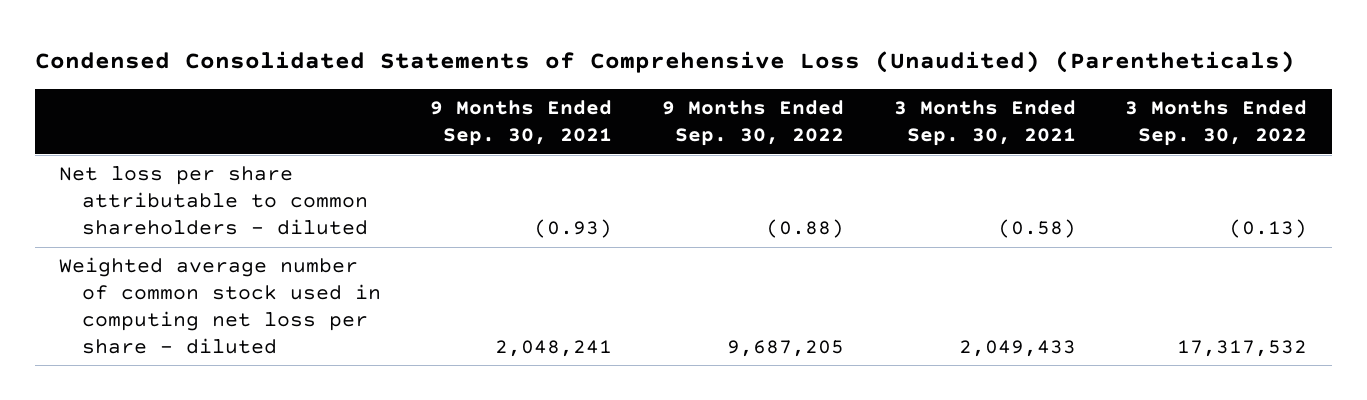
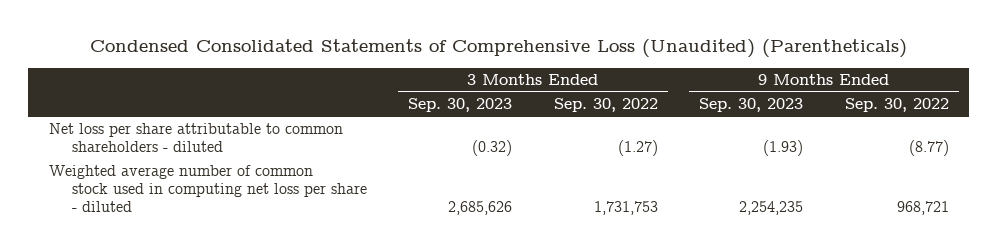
- | 9 Months Ended Sep. 30, 2021 | 9 Months Ended Sep. 30, 2022 | 3 Months Ended Sep. 30, 2021 | 3 Months Ended Sep. 30, 2022
+ | 3 Months Ended Sep. 30, 2023 | 3 Months Ended Sep. 30, 2022 | 9 Months Ended Sep. 30, 2023 | 9 Months Ended Sep. 30, 2022
- Net loss per share attributable to common shareholders - diluted | (0.93) | (0.88) | (0.58) | (0.13)
- Weighted average number of common stock used in computing net loss per share - diluted | 2,048,241 | 9,687,205 | 2,049,433 | 17,317,532
+ Net loss per share attributable to common shareholders - diluted | (0.32) | (1.27) | (1.93) | (8.77)
+ Weighted average number of common stock used in computing net loss per share - diluted | 2,685,626 | 1,731,753 | 2,254,235 | 968,721

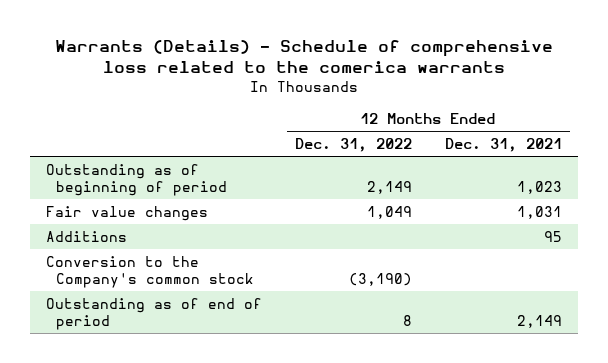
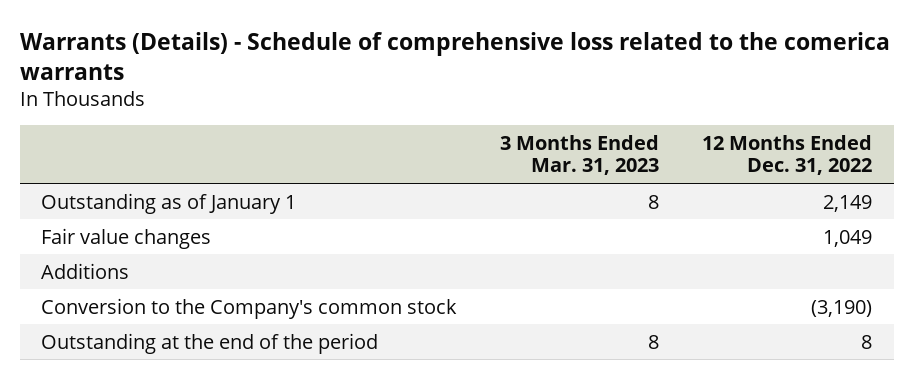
- | 12 Months Ended Dec. 31, 2022 | 12 Months Ended Dec. 31, 2021
+ | 3 Months Ended Mar. 31, 2023 | 12 Months Ended Dec. 31, 2022
- Outstanding as of beginning of period | 2,149 | 1,023
+ Outstanding as of January 1 | 8 | 2,149
- Outstanding as of end of period | 8 | 2,149
+ Outstanding at the end of the period | 8 | 8

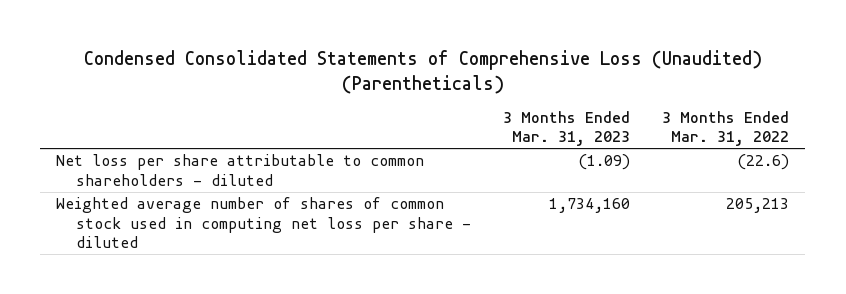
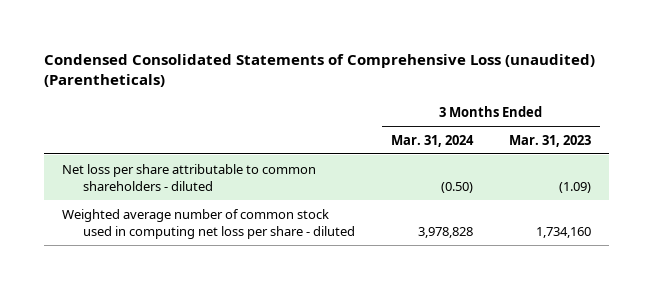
- Condensed Consolidated Statements of Comprehensive Loss (Unaudited) (Parentheticals)
+ Condensed Consolidated Statements of Comprehensive Loss (unaudited) (Parentheticals)
- | 3 Months Ended Mar. 31, 2023 | 3 Months Ended Mar. 31, 2022
+ | 3 Months Ended Mar. 31, 2024 | 3 Months Ended Mar. 31, 2023
- Weighted average number of shares of common stock used in computing net loss per share - diluted | 1,734,160 | 205,213
+ Weighted average number of common stock used in computing net loss per share - diluted | 3,978,828 | 1,734,160

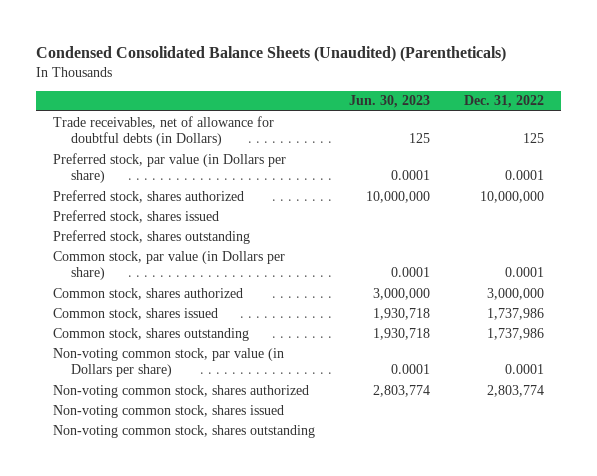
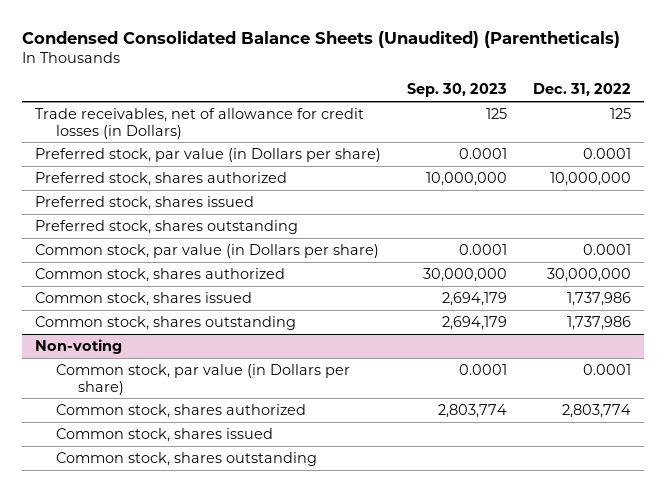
- | Jun. 30, 2023 | Dec. 31, 2022
+ | Sep. 30, 2023 | Dec. 31, 2022
- Trade receivables, net of allowance for doubtful debts (in Dollars) | 125 | 125
+ Trade receivables, net of allowance for credit losses (in Dollars) | 125 | 125
- Common stock, shares authorized | 3,000,000 | 3,000,000
+ Common stock, shares authorized | 30,000,000 | 30,000,000
- Non-voting common stock, par value (in Dollars per share) | 0.0001 | 0.0001
- Non-voting common stock, shares authorized | 2,803,774 | 2,803,774
- Non-voting common stock, shares issued
- Non-voting common stock, shares outstanding
+ Non-voting
+ Common stock, par value (in Dollars per share) | 0.0001 | 0.0001
+ Common stock, shares authorized | 2,803,774 | 2,803,774
+ Common stock, shares issued
+ Common stock, shares outstanding

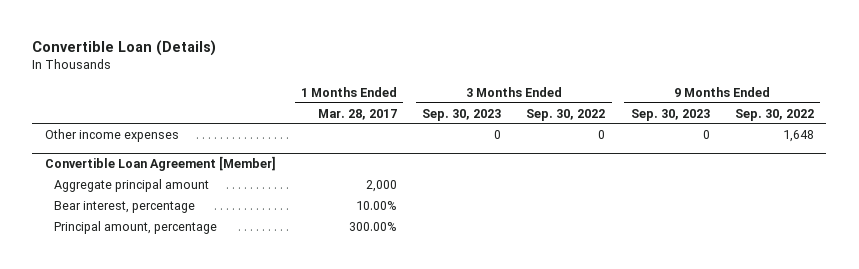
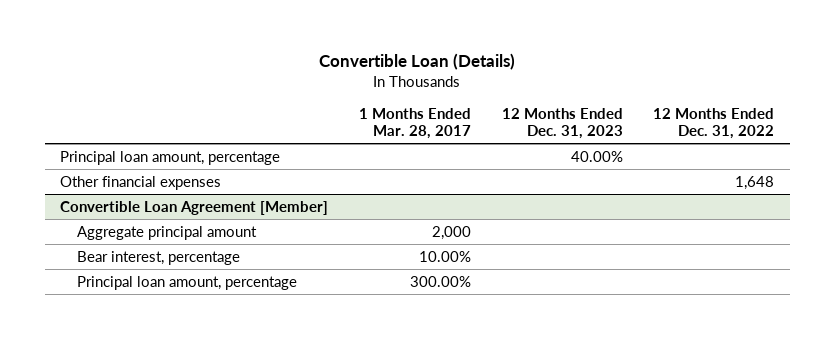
- | 1 Months Ended Mar. 28, 2017 | 3 Months Ended Sep. 30, 2023 | 3 Months Ended Sep. 30, 2022 | 9 Months Ended Sep. 30, 2023 | 9 Months Ended Sep. 30, 2022
+ | 1 Months Ended Mar. 28, 2017 | 12 Months Ended Dec. 31, 2023 | 12 Months Ended Dec. 31, 2022
- Other income expenses | | 0 | 0 | 0 | 1,648
+ Principal loan amount, percentage | | 40.00% |
+ Other financial expenses | | | 1,648
@ Convertible Loan Agreement [Member]
- Principal amount, percentage | 300.00% | | | |
+ Principal loan amount, percentage | 300.00% | |

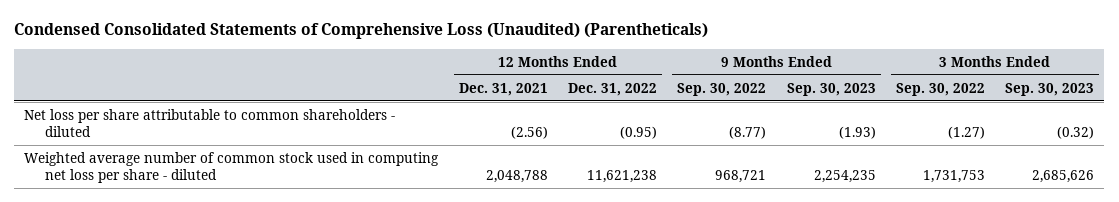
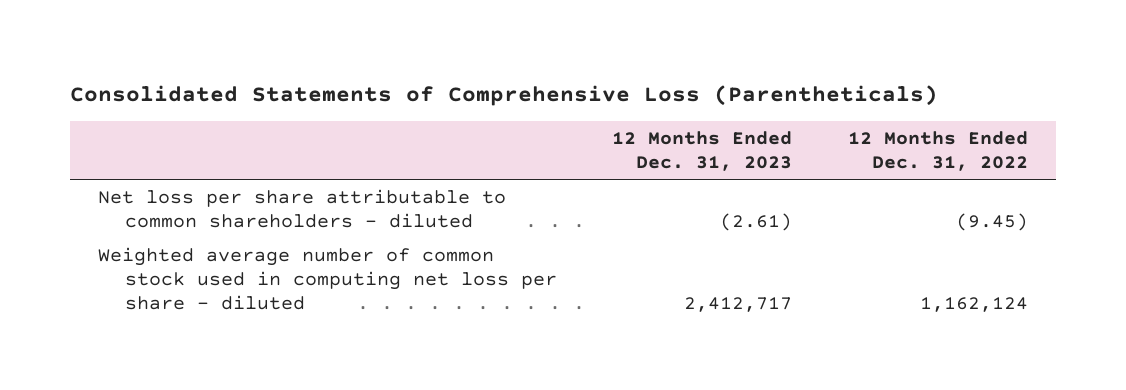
- Condensed Consolidated Statements of Comprehensive Loss (Unaudited) (Parentheticals)
+ Consolidated Statements of Comprehensive Loss (Parentheticals)
- | 12 Months Ended Dec. 31, 2021 | 12 Months Ended Dec. 31, 2022 | 9 Months Ended Sep. 30, 2022 | 9 Months Ended Sep. 30, 2023 | 3 Months Ended Sep. 30, 2022 | 3 Months Ended Sep. 30, 2023
+ | 12 Months Ended Dec. 31, 2023 | 12 Months Ended Dec. 31, 2022
- Net loss per share attributable to common shareholders - diluted | (2.56) | (0.95) | (8.77) | (1.93) | (1.27) | (0.32)
- Weighted average number of common stock used in computing net loss per share - diluted | 2,048,788 | 11,621,238 | 968,721 | 2,254,235 | 1,731,753 | 2,685,626
+ Net loss per share attributable to common shareholders - diluted | (2.61) | (9.45)
+ Weighted average number of common stock used in computing net loss per share - diluted | 2,412,717 | 1,162,124

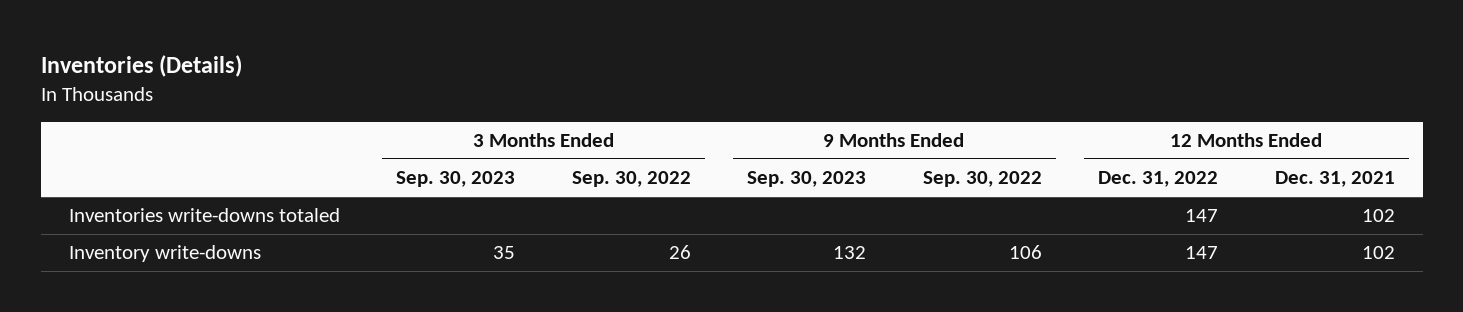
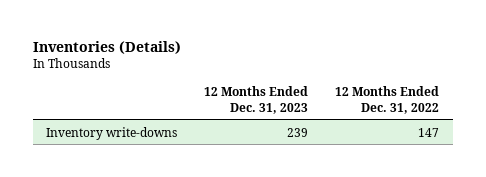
- | 3 Months Ended Sep. 30, 2023 | 3 Months Ended Sep. 30, 2022 | 9 Months Ended Sep. 30, 2023 | 9 Months Ended Sep. 30, 2022 | 12 Months Ended Dec. 31, 2022 | 12 Months Ended Dec. 31, 2021
+ | 12 Months Ended Dec. 31, 2023 | 12 Months Ended Dec. 31, 2022
- Inventories write-downs totaled | | | | | 147 | 102

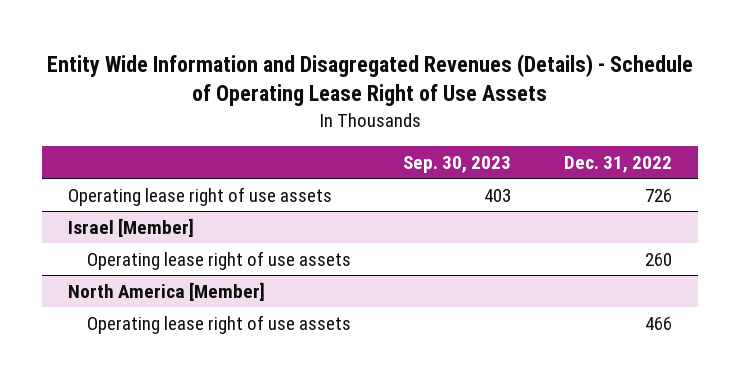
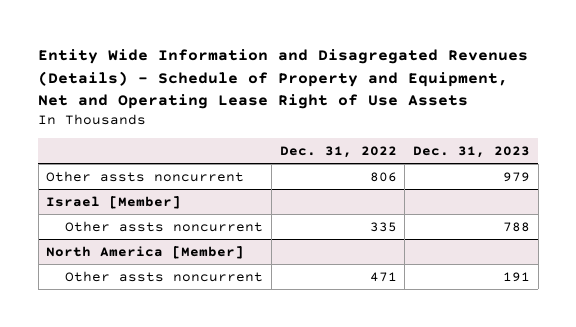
- Entity Wide Information and Disagregated Revenues (Details) - Schedule of Operating Lease Right of Use Assets
+ Entity Wide Information and Disagregated Revenues (Details) - Schedule of Property and Equipment, Net and Operating Lease Right of Use Assets
- | Sep. 30, 2023 | Dec. 31, 2022
+ | Dec. 31, 2022 | Dec. 31, 2023
- Operating lease right of use assets | 403 | 726
+ Other assts noncurrent | 806 | 979
@ Israel [Member]
- Operating lease right of use assets | | 260
+ Other assts noncurrent | 335 | 788
@ North America [Member]
- Operating lease right of use assets | | 466
+ Other assts noncurrent | 471 | 191

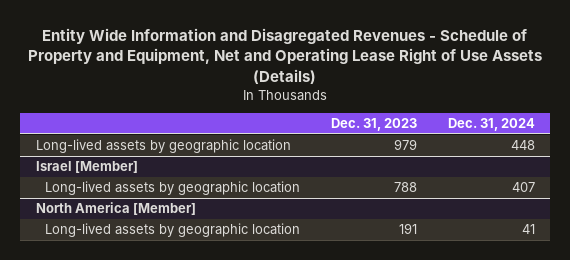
- Entity Wide Information and Disagregated Revenues (Details) - Schedule of Property and Equipment, Net and Operating Lease Right of Use Assets
+ Entity Wide Information and Disagregated Revenues - Schedule of Property and Equipment, Net and Operating Lease Right of Use Assets (Details)
- | Dec. 31, 2022 | Dec. 31, 2023
+ | Dec. 31, 2023 | Dec. 31, 2024
- Other assts noncurrent | 806 | 979
+ Long-lived assets by geographic location | 979 | 448
@ Israel [Member]
- Other assts noncurrent | 335 | 788
+ Long-lived assets by geographic location | 788 | 407
@ North America [Member]
- Other assts noncurrent | 471 | 191
+ Long-lived assets by geographic location | 191 | 41

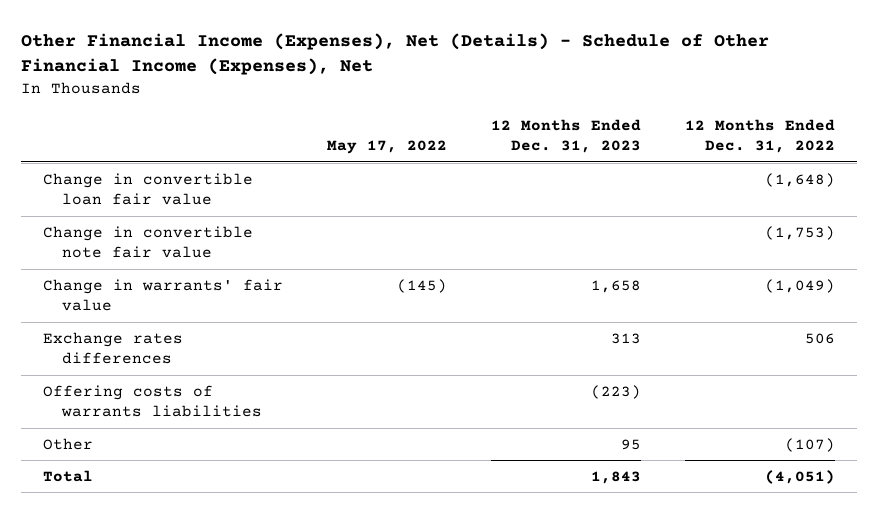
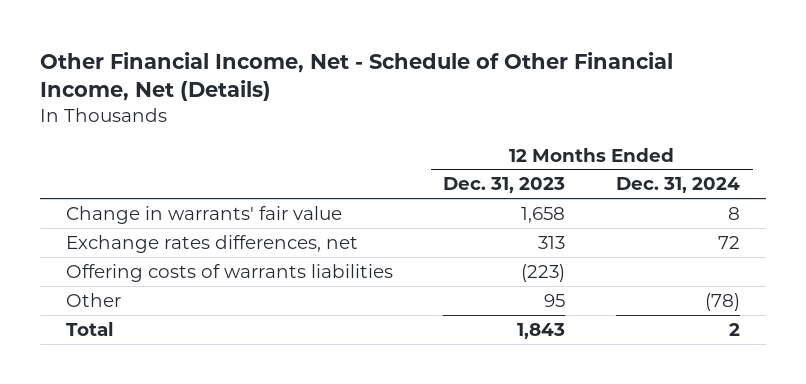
- Other Financial Income (Expenses), Net (Details) - Schedule of Other Financial Income (Expenses), Net
+ Other Financial Income, Net - Schedule of Other Financial Income, Net (Details)
- | May 17, 2022 | 12 Months Ended Dec. 31, 2023 | 12 Months Ended Dec. 31, 2022
+ | 12 Months Ended Dec. 31, 2023 | 12 Months Ended Dec. 31, 2024
- Change in convertible loan fair value | | | (1,648)
- Change in convertible note fair value | | | (1,753)
- Exchange rates differences | | 313 | 506
+ Exchange rates differences, net | 313 | 72

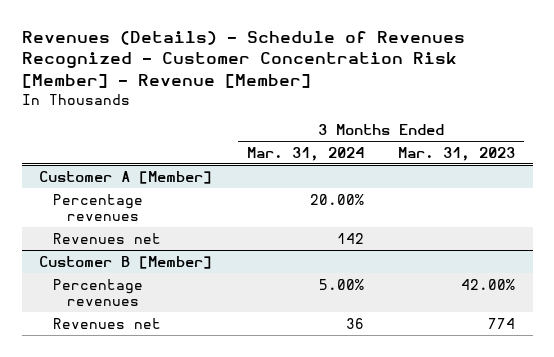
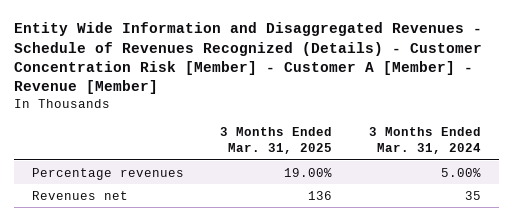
- Revenues (Details) - Schedule of Revenues Recognized - Customer Concentration Risk [Member] - Revenue [Member]
+ Entity Wide Information and Disaggregated Revenues - Schedule of Revenues Recognized (Details) - Customer Concentration Risk [Member] - Customer A [Member] - Revenue [Member]
- | 3 Months Ended Mar. 31, 2024 | 3 Months Ended Mar. 31, 2023
+ | 3 Months Ended Mar. 31, 2025 | 3 Months Ended Mar. 31, 2024
- Customer A [Member]
- Percentage revenues | 20.00% |
- Revenues net | 142 |
- Customer B [Member]
- Revenues net | 36 | 774
+ Revenues net | 136 | 35

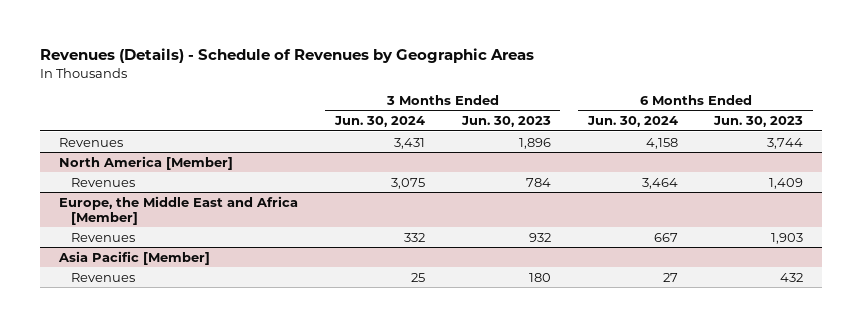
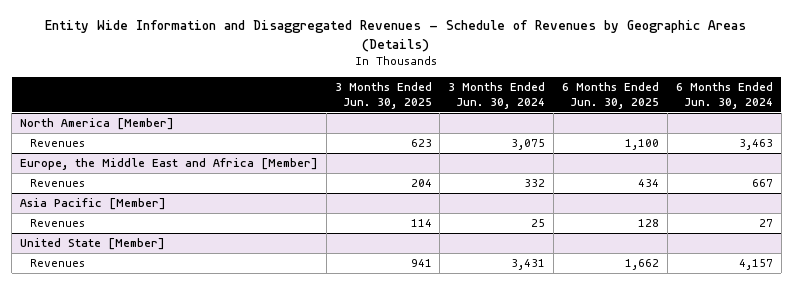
- Revenues (Details) - Schedule of Revenues by Geographic Areas
+ Entity Wide Information and Disaggregated Revenues - Schedule of Revenues by Geographic Areas (Details)
- | 3 Months Ended Jun. 30, 2024 | 3 Months Ended Jun. 30, 2023 | 6 Months Ended Jun. 30, 2024 | 6 Months Ended Jun. 30, 2023
+ | 3 Months Ended Jun. 30, 2025 | 3 Months Ended Jun. 30, 2024 | 6 Months Ended Jun. 30, 2025 | 6 Months Ended Jun. 30, 2024
- Revenues | 3,431 | 1,896 | 4,158 | 3,744
@ North America [Member]
- Revenues | 3,075 | 784 | 3,464 | 1,409
+ Revenues | 623 | 3,075 | 1,100 | 3,463
+ United State [Member]
+ Revenues | 941 | 3,431 | 1,662 | 4,157

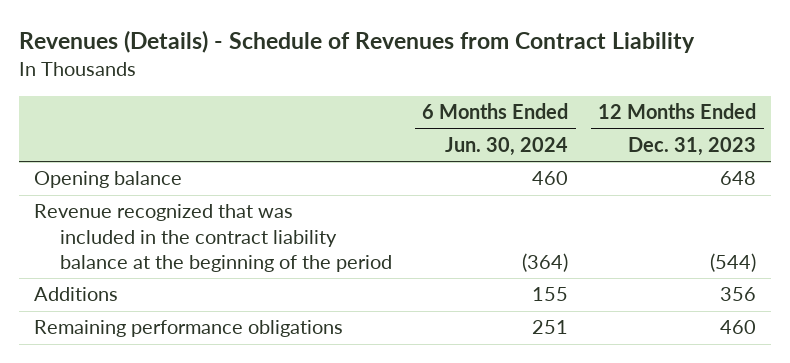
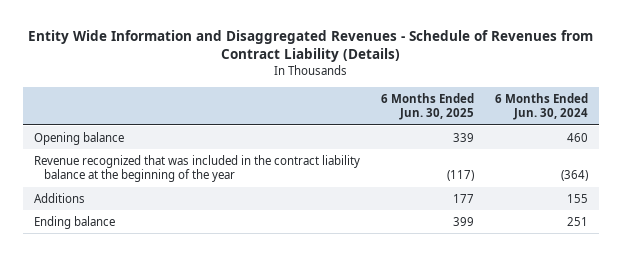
- Revenues (Details) - Schedule of Revenues from Contract Liability
+ Entity Wide Information and Disaggregated Revenues - Schedule of Revenues from Contract Liability (Details)
- | 6 Months Ended Jun. 30, 2024 | 12 Months Ended Dec. 31, 2023
+ | 6 Months Ended Jun. 30, 2025 | 6 Months Ended Jun. 30, 2024
- Revenue recognized that was included in the contract liability balance at the beginning of the period | (364) | (544)
+ Revenue recognized that was included in the contract liability balance at the beginning of the year | (117) | (364)
- Remaining performance obligations | 251 | 460
+ Ending balance | 399 | 251

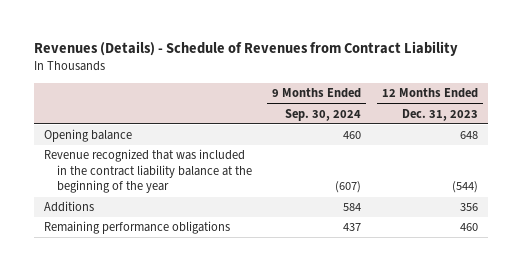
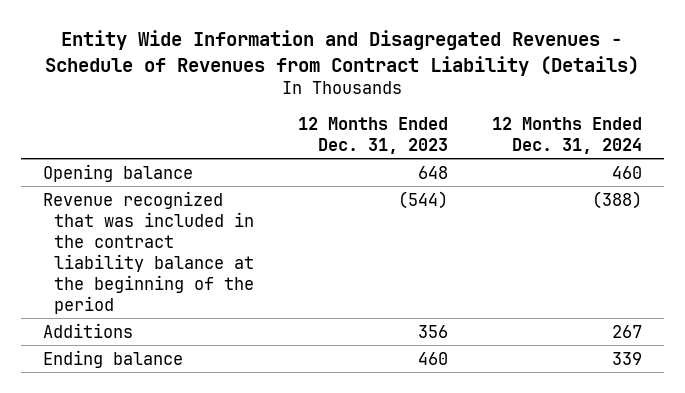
- Revenues (Details) - Schedule of Revenues from Contract Liability
+ Entity Wide Information and Disagregated Revenues - Schedule of Revenues from Contract Liability (Details)
- | 9 Months Ended Sep. 30, 2024 | 12 Months Ended Dec. 31, 2023
+ | 12 Months Ended Dec. 31, 2023 | 12 Months Ended Dec. 31, 2024
- Revenue recognized that was included in the contract liability balance at the beginning of the year | (607) | (544)
+ Revenue recognized that was included in the contract liability balance at the beginning of the period | (544) | (388)
- Remaining performance obligations | 437 | 460
+ Ending balance | 460 | 339

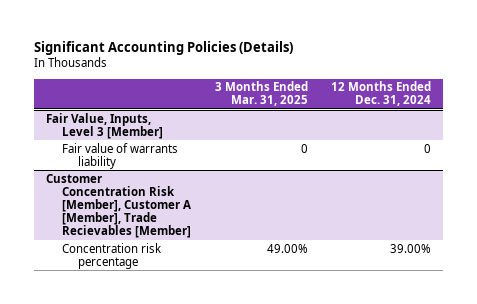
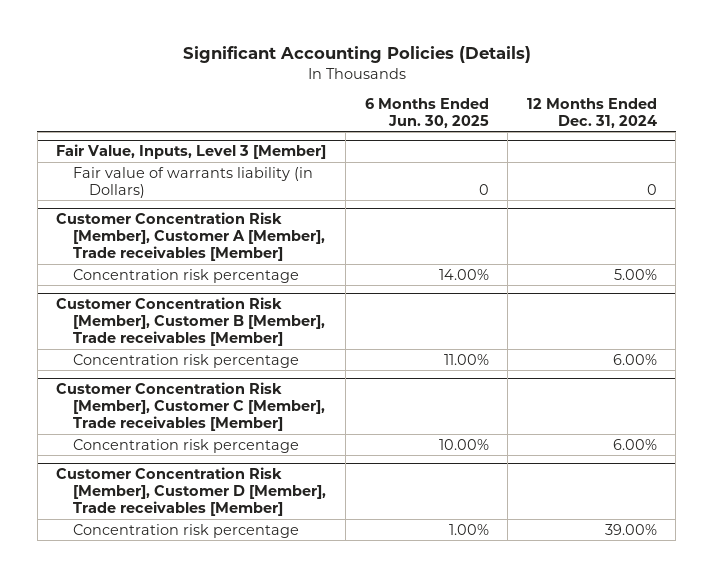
- | 3 Months Ended Mar. 31, 2025 | 12 Months Ended Dec. 31, 2024
+ | 6 Months Ended Jun. 30, 2025 | 12 Months Ended Dec. 31, 2024
@ Fair Value, Inputs, Level 3 [Member]
- Fair value of warrants liability | 0 | 0
- Customer Concentration Risk [Member], Customer A [Member], Trade Recievables [Member]
@ Fair Value, Inputs, Level 3 [Member]
+ Fair value of warrants liability (in Dollars) | 0 | 0
+ Customer Concentration Risk [Member], Customer A [Member], Trade receivables [Member]
+ Concentration risk percentage | 14.00% | 5.00%
+ Customer Concentration Risk [Member], Customer B [Member], Trade receivables [Member]
+ Concentration risk percentage | 11.00% | 6.00%
+ Customer Concentration Risk [Member], Customer C [Member], Trade receivables [Member]
+ Concentration risk percentage | 10.00% | 6.00%
+ Customer Concentration Risk [Member], Customer D [Member], Trade receivables [Member]

